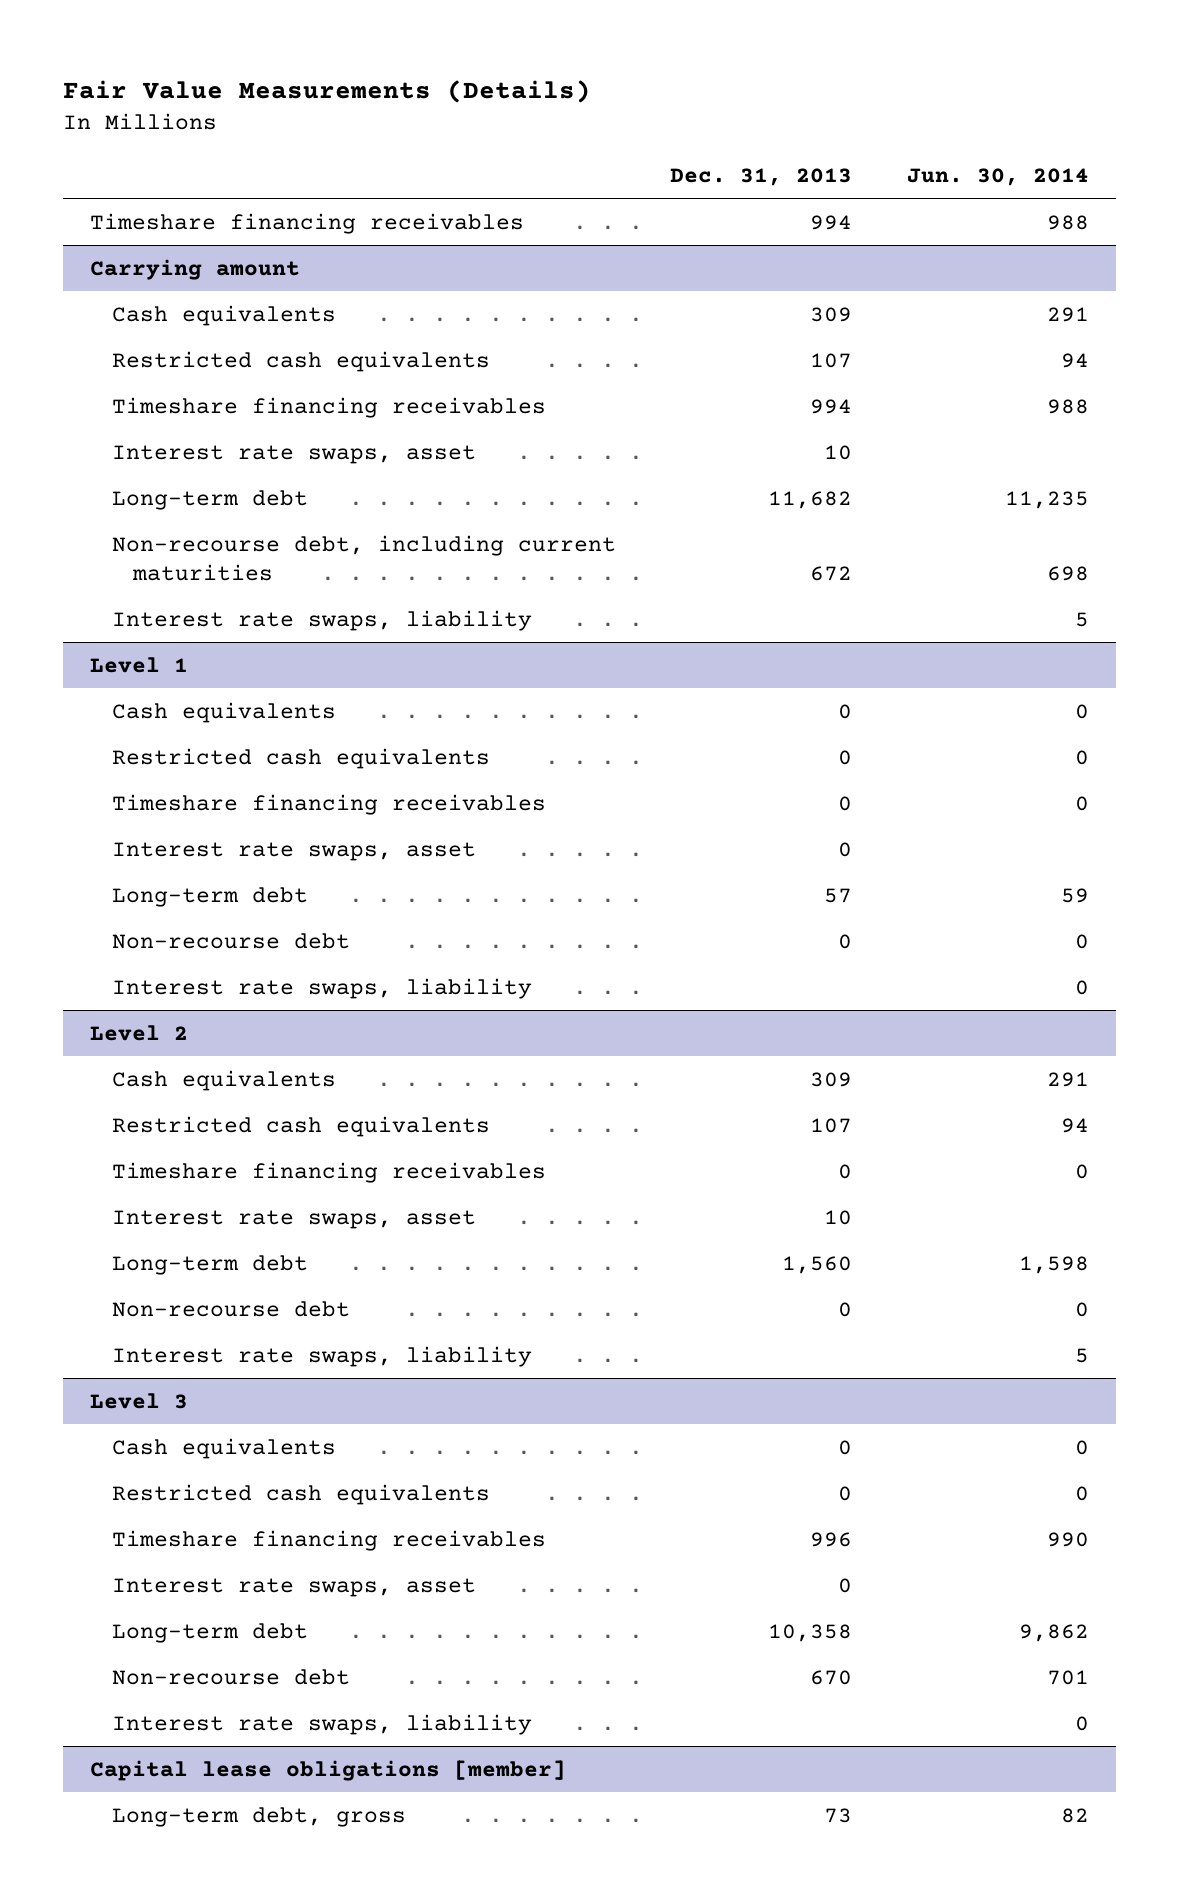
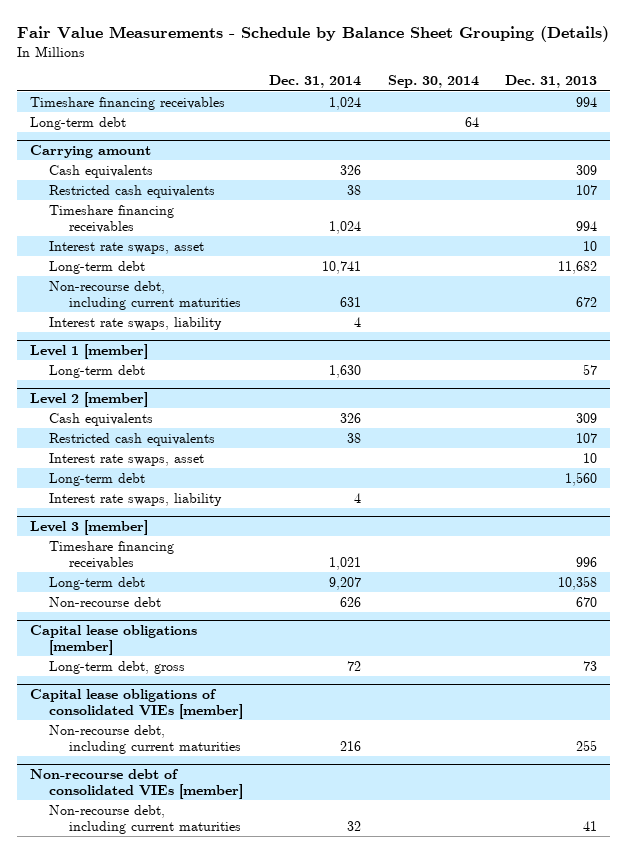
- Fair Value Measurements (Details)
+ Fair Value Measurements - Schedule by Balance Sheet Grouping (Details)
- | Dec. 31, 2013 | Jun. 30, 2014
+ | Dec. 31, 2014 | Sep. 30, 2014 | Dec. 31, 2013
+ Long-term debt | | 64 |
- Level 1
- Cash equivalents | 0 | 0
- Restricted cash equivalents | 0 | 0
- Timeshare financing receivables | 0 | 0
- Interest rate swaps, asset | 0 |
+ Level 1 [member]
- Non-recourse debt | 0 | 0
- Interest rate swaps, liability | | 0
- Level 2
+ Level 2 [member]
- Timeshare financing receivables | 0 | 0
- Non-recourse debt | 0 | 0
- Level 3
- Cash equivalents | 0 | 0
- Restricted cash equivalents | 0 | 0
+ Level 3 [member]
- Interest rate swaps, asset | 0 |
- Interest rate swaps, liability | | 0
+ Capital lease obligations of consolidated VIEs [member]
+ Non-recourse debt, including current maturities | 216 | | 255
+ Non-recourse debt of consolidated VIEs [member]
+ Non-recourse debt, including current maturities | 32 | | 41

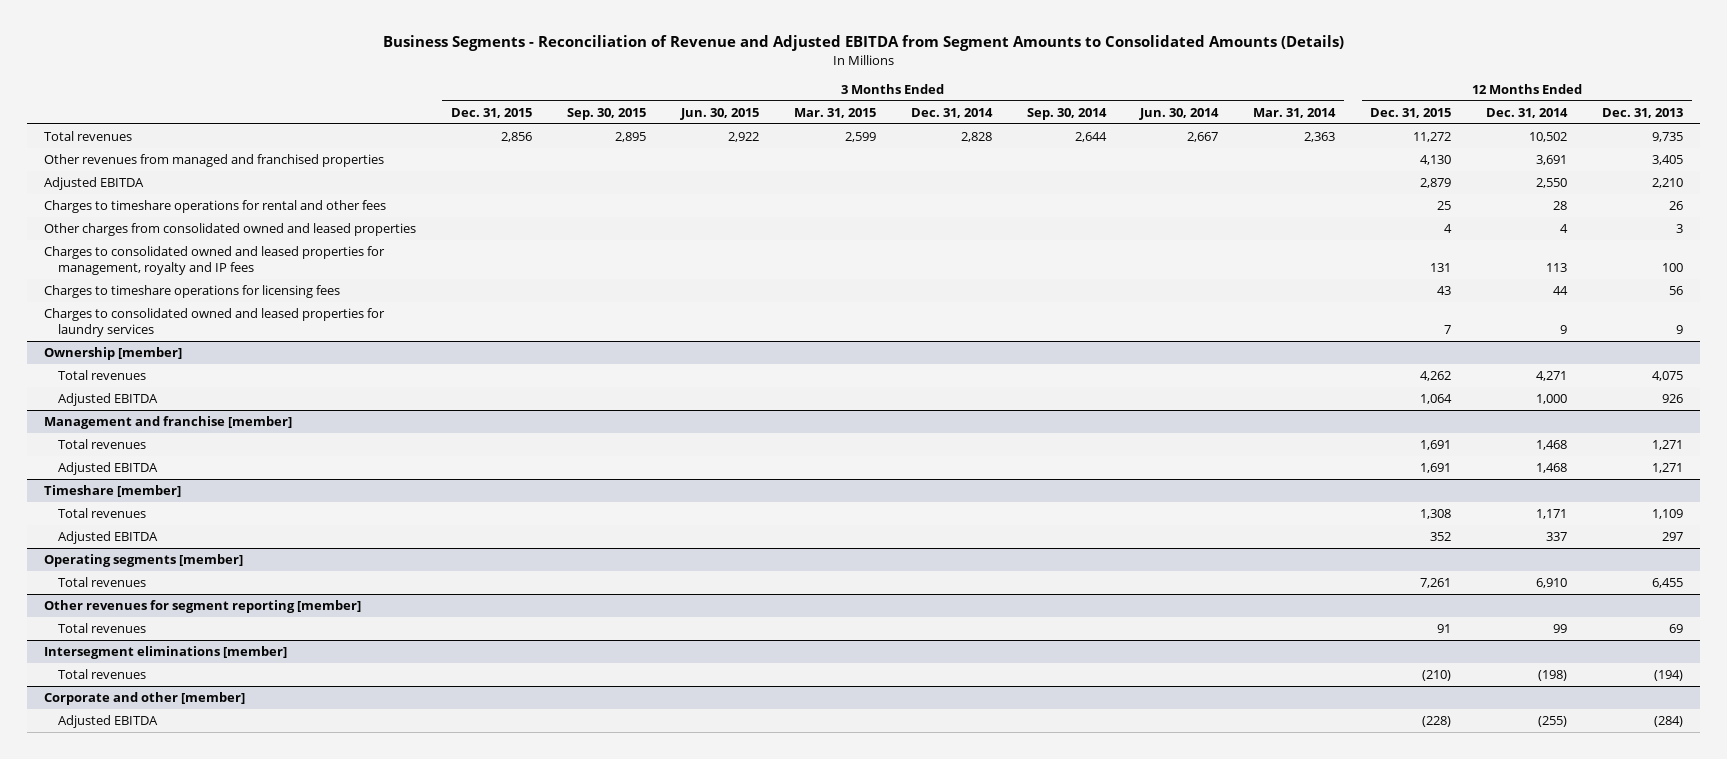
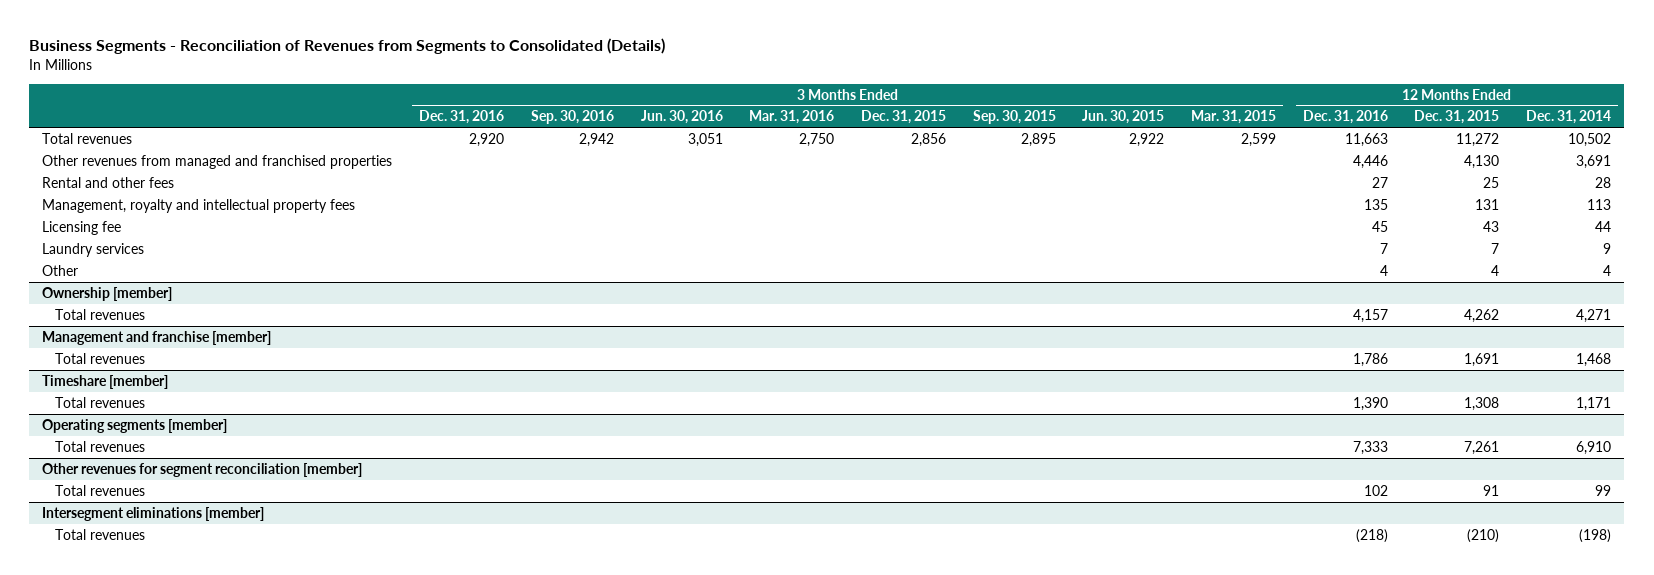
- Business Segments - Reconciliation of Revenue and Adjusted EBITDA from Segment Amounts to Consolidated Amounts (Details)
+ Business Segments - Reconciliation of Revenues from Segments to Consolidated (Details)
- | 3 Months Ended Dec. 31, 2015 | 3 Months Ended Sep. 30, 2015 | 3 Months Ended Jun. 30, 2015 | 3 Months Ended Mar. 31, 2015 | 3 Months Ended Dec. 31, 2014 | 3 Months Ended Sep. 30, 2014 | 3 Months Ended Jun. 30, 2014 | 3 Months Ended Mar. 31, 2014 | 12 Months Ended Dec. 31, 2015 | 12 Months Ended Dec. 31, 2014 | 12 Months Ended Dec. 31, 2013
+ | 3 Months Ended Dec. 31, 2016 | 3 Months Ended Sep. 30, 2016 | 3 Months Ended Jun. 30, 2016 | 3 Months Ended Mar. 31, 2016 | 3 Months Ended Dec. 31, 2015 | 3 Months Ended Sep. 30, 2015 | 3 Months Ended Jun. 30, 2015 | 3 Months Ended Mar. 31, 2015 | 12 Months Ended Dec. 31, 2016 | 12 Months Ended Dec. 31, 2015 | 12 Months Ended Dec. 31, 2014
- Adjusted EBITDA | | | | | | | | | 2,879 | 2,550 | 2,210
- Charges to timeshare operations for rental and other fees | | | | | | | | | 25 | 28 | 26
- Other charges from consolidated owned and leased properties | | | | | | | | | 4 | 4 | 3
- Charges to consolidated owned and leased properties for management, royalty and IP fees | | | | | | | | | 131 | 113 | 100
- Charges to timeshare operations for licensing fees | | | | | | | | | 43 | 44 | 56
- Charges to consolidated owned and leased properties for laundry services | | | | | | | | | 7 | 9 | 9
+ Rental and other fees | | | | | | | | | 27 | 25 | 28
+ Management, royalty and intellectual property fees | | | | | | | | | 135 | 131 | 113
+ Licensing fee | | | | | | | | | 45 | 43 | 44
+ Laundry services | | | | | | | | | 7 | 7 | 9
+ Other | | | | | | | | | 4 | 4 | 4
@ Ownership [member]
- Adjusted EBITDA | | | | | | | | | 1,064 | 1,000 | 926
@ Management and franchise [member]
- Adjusted EBITDA | | | | | | | | | 1,691 | 1,468 | 1,271
@ Timeshare [member]
- Adjusted EBITDA | | | | | | | | | 352 | 337 | 297
- Other revenues for segment reporting [member]
+ Other revenues for segment reconciliation [member]
- Corporate and other [member]
- Adjusted EBITDA | | | | | | | | | (228) | (255) | (284)

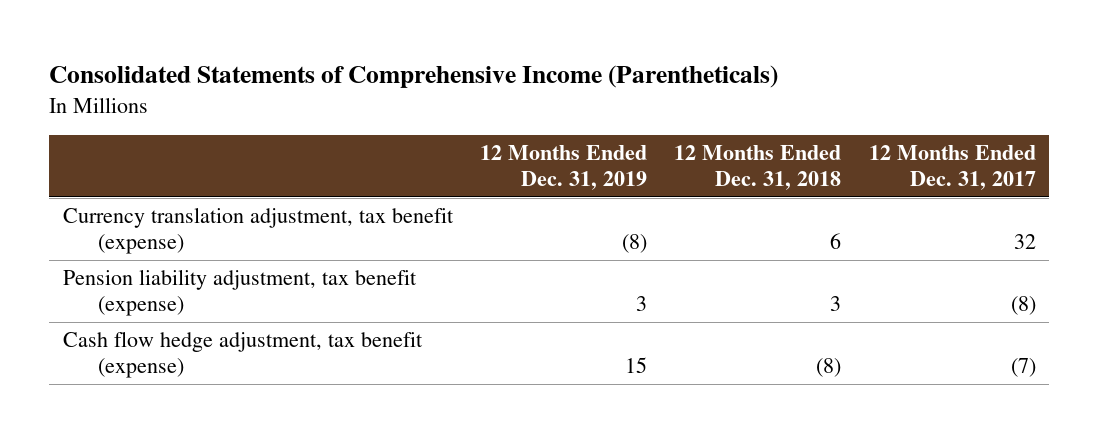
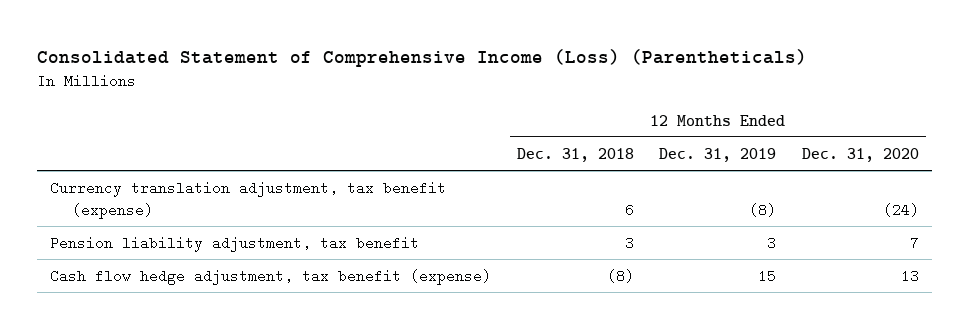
- Consolidated Statements of Comprehensive Income (Parentheticals)
+ Consolidated Statement of Comprehensive Income (Loss) (Parentheticals)
- | 12 Months Ended Dec. 31, 2019 | 12 Months Ended Dec. 31, 2018 | 12 Months Ended Dec. 31, 2017
+ | 12 Months Ended Dec. 31, 2018 | 12 Months Ended Dec. 31, 2019 | 12 Months Ended Dec. 31, 2020
- Pension liability adjustment, tax benefit (expense) | 3 | 3 | (8)
+ Pension liability adjustment, tax benefit | 3 | 3 | 7

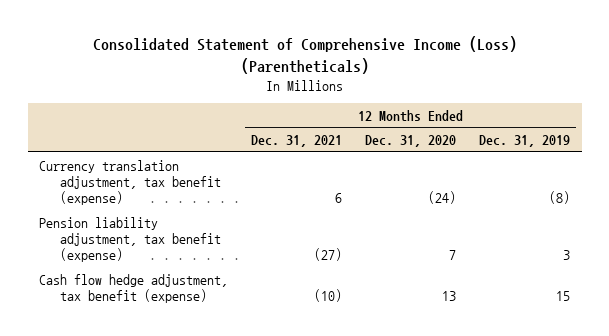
- | 12 Months Ended Dec. 31, 2018 | 12 Months Ended Dec. 31, 2019 | 12 Months Ended Dec. 31, 2020
+ | 12 Months Ended Dec. 31, 2021 | 12 Months Ended Dec. 31, 2020 | 12 Months Ended Dec. 31, 2019
- Pension liability adjustment, tax benefit | 3 | 3 | 7
+ Pension liability adjustment, tax benefit (expense) | (27) | 7 | 3

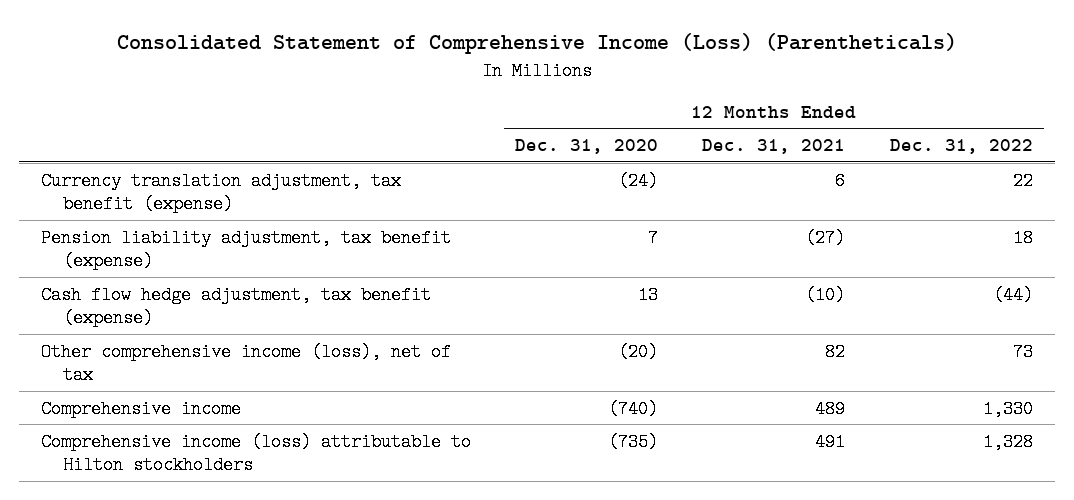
- | 12 Months Ended Dec. 31, 2021 | 12 Months Ended Dec. 31, 2020 | 12 Months Ended Dec. 31, 2019
+ | 12 Months Ended Dec. 31, 2020 | 12 Months Ended Dec. 31, 2021 | 12 Months Ended Dec. 31, 2022
+ Other comprehensive income (loss), net of tax | (20) | 82 | 73
+ Comprehensive income | (740) | 489 | 1,330
+ Comprehensive income (loss) attributable to Hilton stockholders | (735) | 491 | 1,328

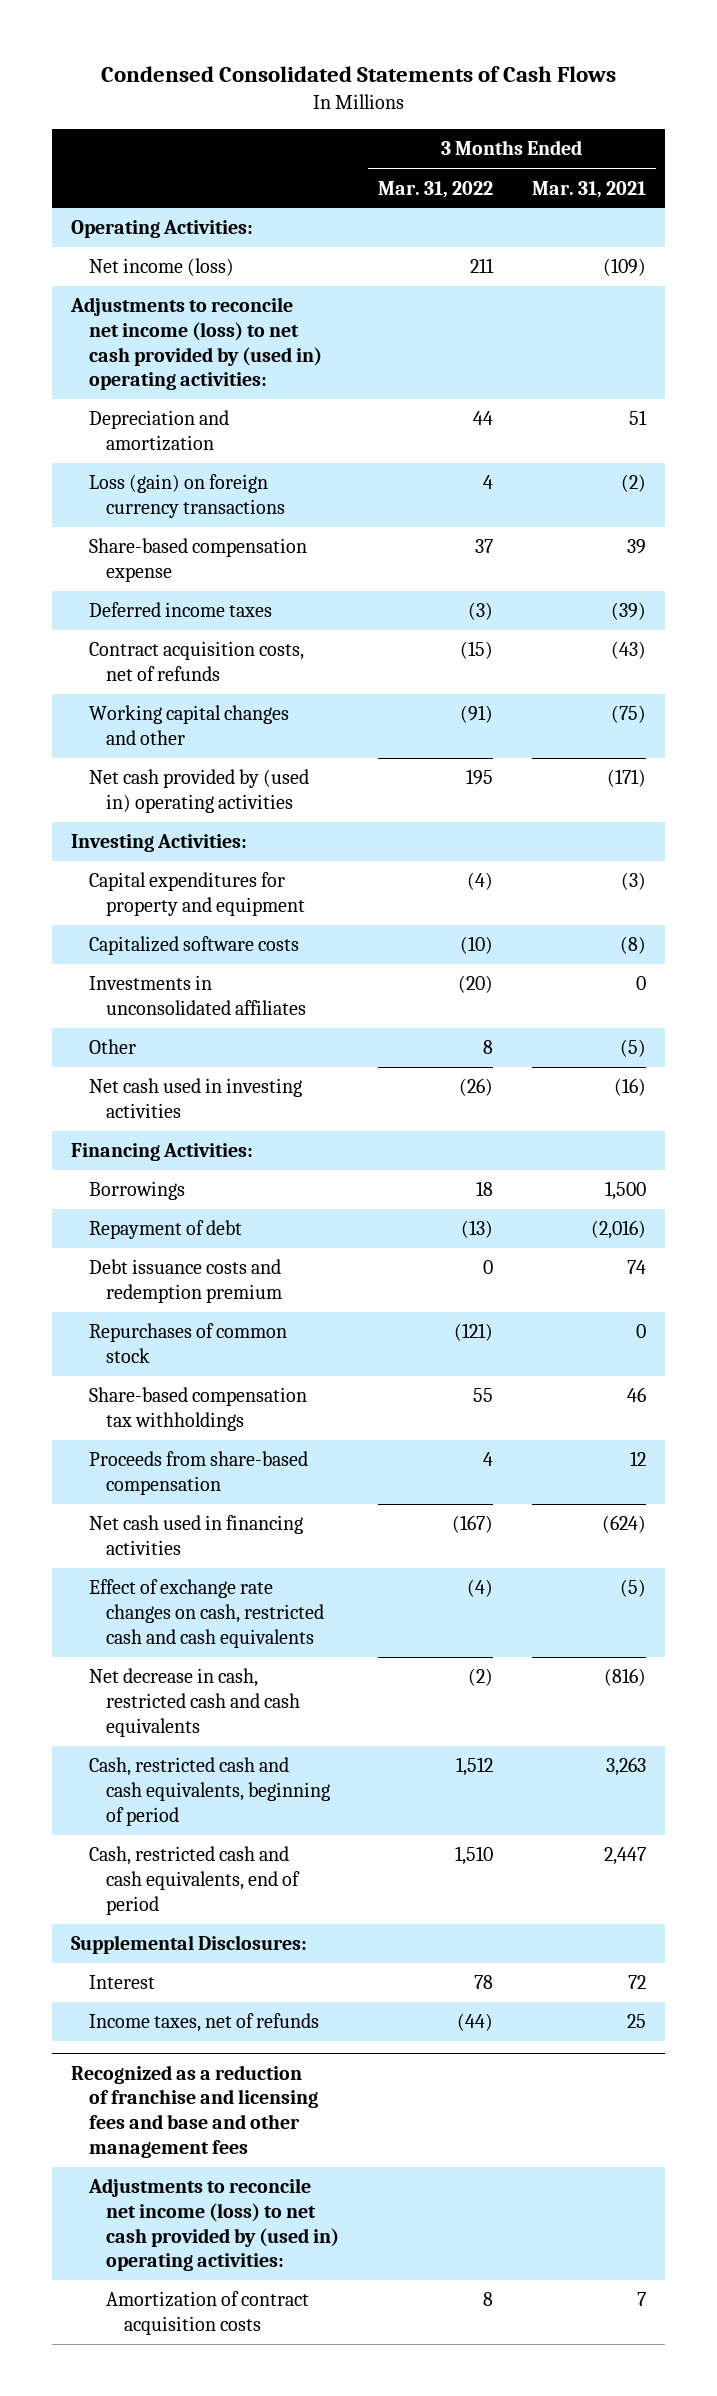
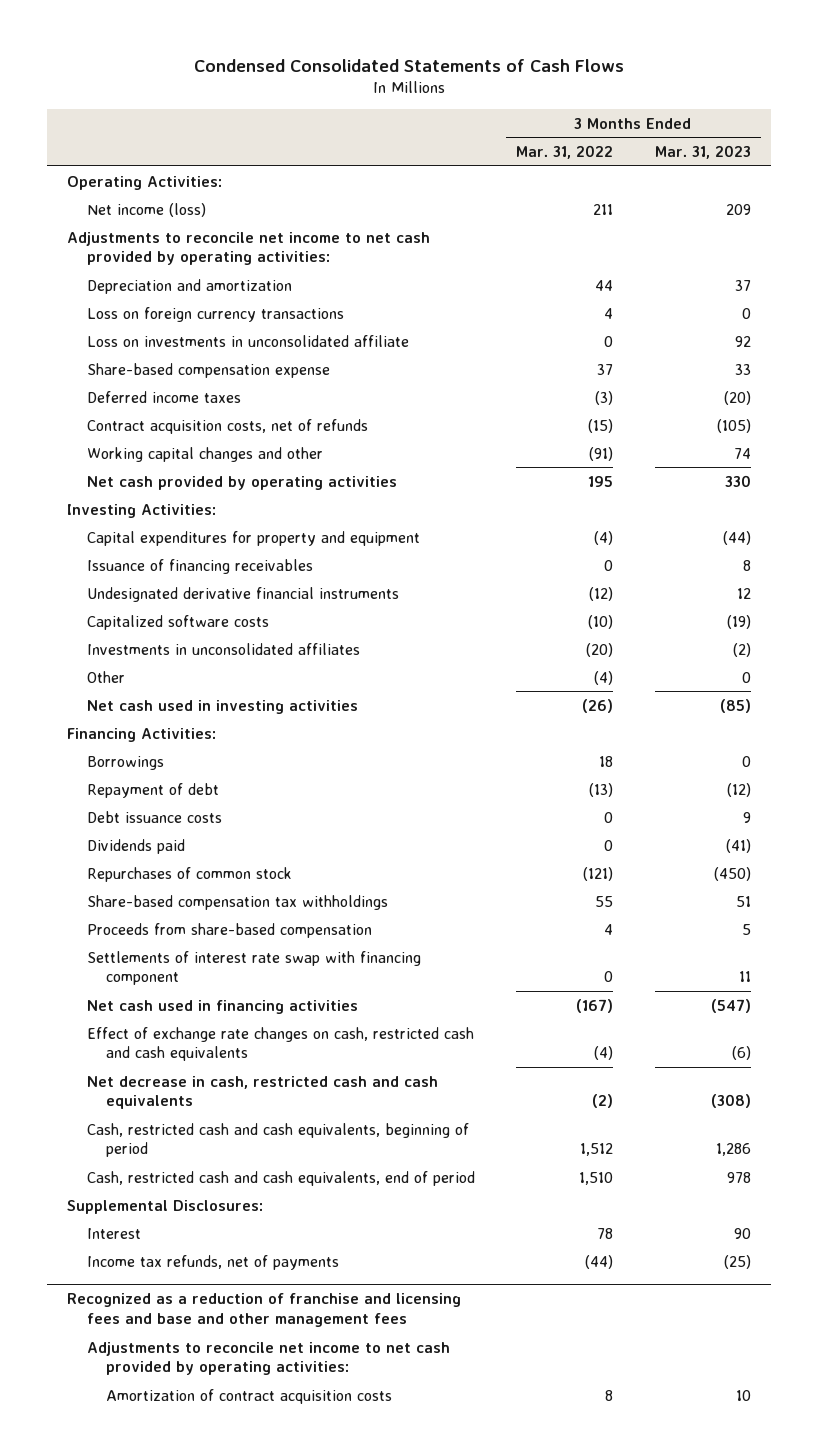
- | 3 Months Ended Mar. 31, 2022 | 3 Months Ended Mar. 31, 2021
+ | 3 Months Ended Mar. 31, 2022 | 3 Months Ended Mar. 31, 2023
- Adjustments to reconcile net income (loss) to net cash provided by (used in) operating activities:
+ Adjustments to reconcile net income to net cash provided by operating activities:
- Loss (gain) on foreign currency transactions | 4 | (2)
+ Loss on foreign currency transactions | 4 | 0
+ Loss on investments in unconsolidated affiliate | 0 | 92
- Net cash provided by (used in) operating activities | 195 | (171)
+ Net cash provided by operating activities | 195 | 330
+ Issuance of financing receivables | 0 | 8
+ Undesignated derivative financial instruments | (12) | 12
- Other | 8 | (5)
+ Other | (4) | 0
- Debt issuance costs and redemption premium | 0 | 74
+ Debt issuance costs | 0 | 9
+ Dividends paid | 0 | (41)
+ Settlements of interest rate swap with financing component | 0 | 11
- Income taxes, net of refunds | (44) | 25
+ Income tax refunds, net of payments | (44) | (25)
@ Recognized as a reduction of franchise and licensing fees and base and other management fees
- Adjustments to reconcile net income (loss) to net cash provided by (used in) operating activities:
+ Adjustments to reconcile net income to net cash provided by operating activities:

